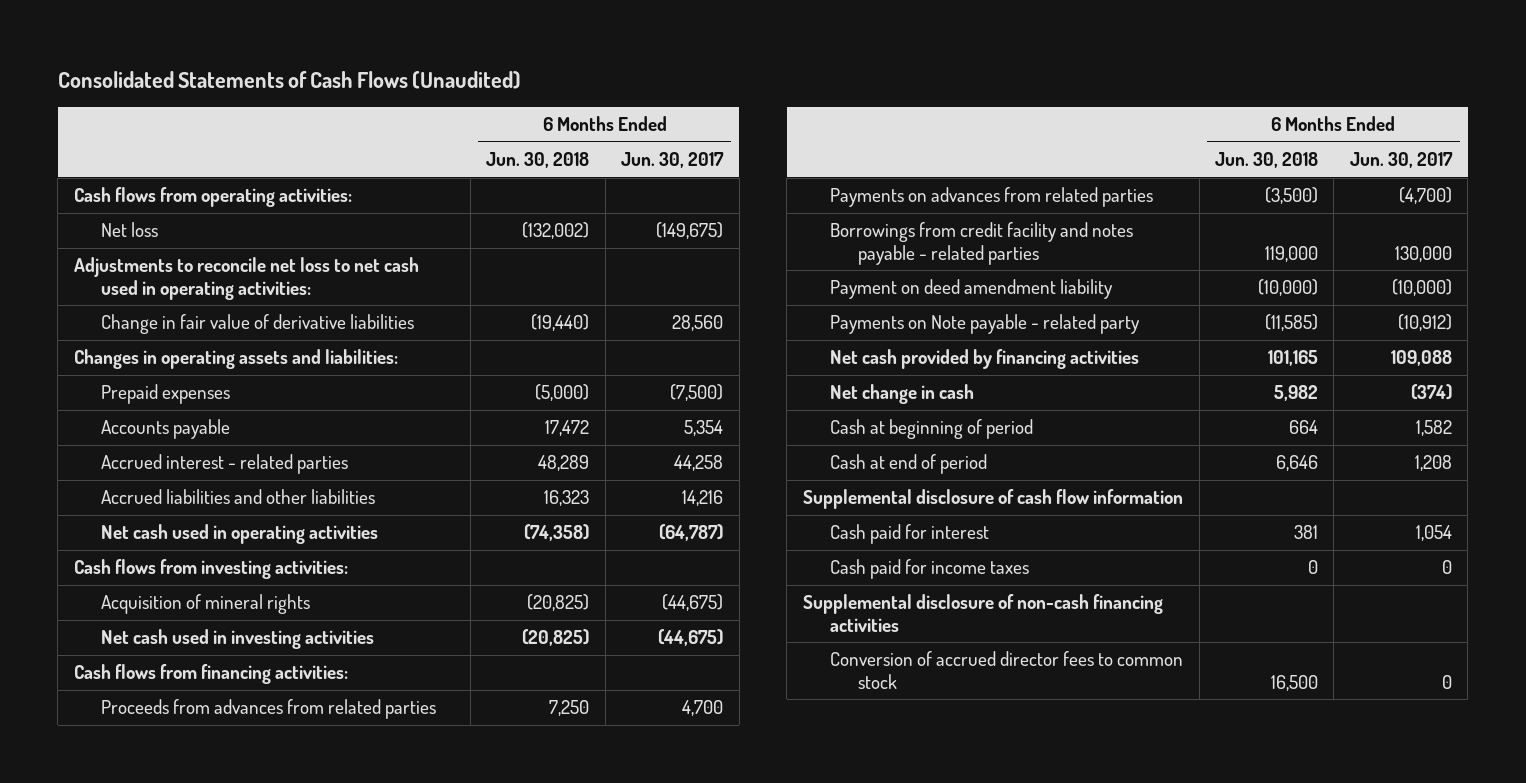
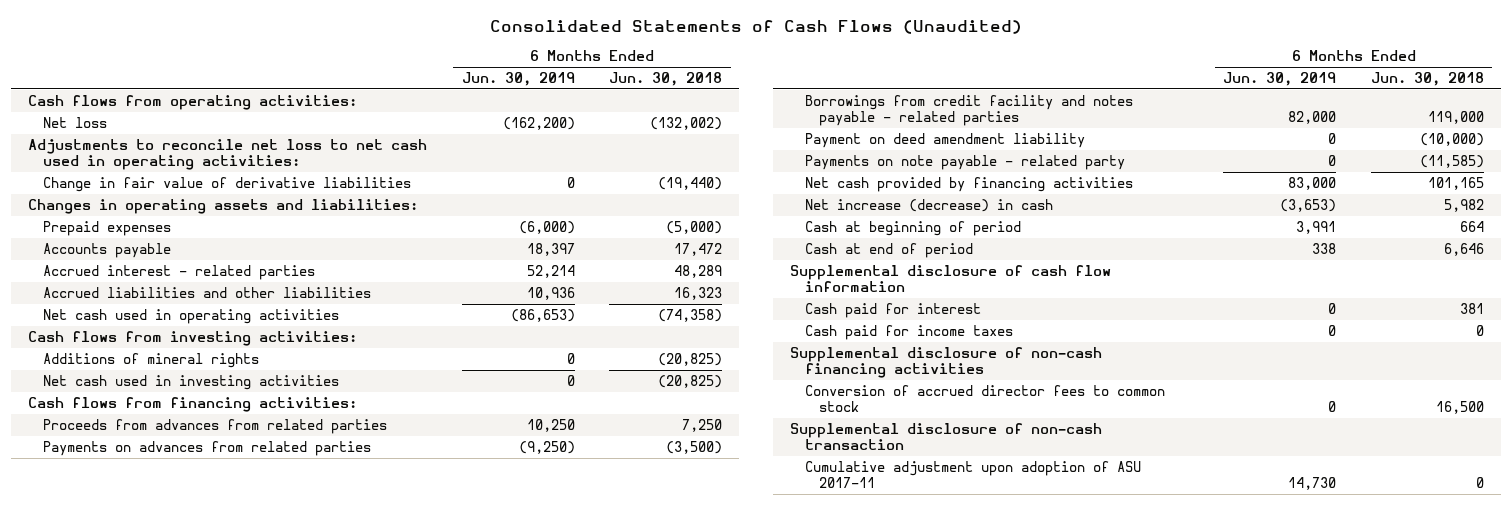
- | 6 Months Ended Jun. 30, 2018 | 6 Months Ended Jun. 30, 2017
+ | 6 Months Ended Jun. 30, 2019 | 6 Months Ended Jun. 30, 2018
- Acquisition of mineral rights | (20,825) | (44,675)
+ Additions of mineral rights | 0 | (20,825)
- Payments on Note payable - related party | (11,585) | (10,912)
+ Payments on note payable - related party | 0 | (11,585)
- Net change in cash | 5,982 | (374)
+ Net increase (decrease) in cash | (3,653) | 5,982
+ Supplemental disclosure of non-cash transaction
+ Cumulative adjustment upon adoption of ASU 2017-11 | 14,730 | 0

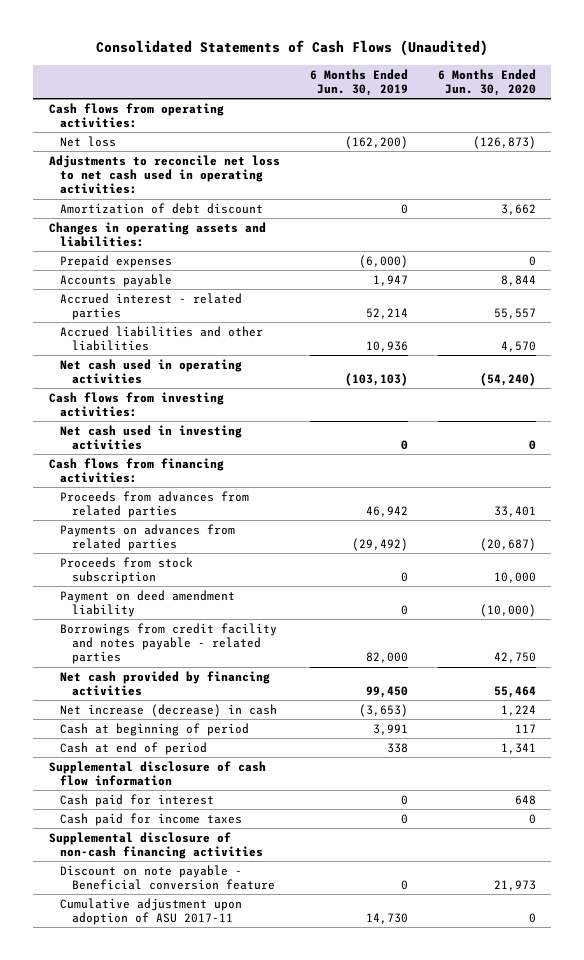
- | 6 Months Ended Jun. 30, 2019 | 6 Months Ended Jun. 30, 2018
+ | 6 Months Ended Jun. 30, 2019 | 6 Months Ended Jun. 30, 2020
- Change in fair value of derivative liabilities | 0 | (19,440)
+ Amortization of debt discount | 0 | 3,662
- Accounts payable | 18,397 | 17,472
+ Accounts payable | 1,947 | 8,844
- Net cash used in operating activities | (86,653) | (74,358)
+ Net cash used in operating activities | (103,103) | (54,240)
- Additions of mineral rights | 0 | (20,825)
- Proceeds from advances from related parties | 10,250 | 7,250
- Payments on advances from related parties | (9,250) | (3,500)
+ Proceeds from advances from related parties | 46,942 | 33,401
+ Payments on advances from related parties | (29,492) | (20,687)
+ Proceeds from stock subscription | 0 | 10,000
- Payments on note payable - related party | 0 | (11,585)
- Net cash provided by financing activities | 83,000 | 101,165
moved down: Borrowings from credit facility and notes payable - related parties | 82,000 | 42,750
+ Net cash provided by financing activities | 99,450 | 55,464
- Conversion of accrued director fees to common stock | 0 | 16,500
- Supplemental disclosure of non-cash transaction
+ Discount on note payable - Beneficial conversion feature | 0 | 21,973

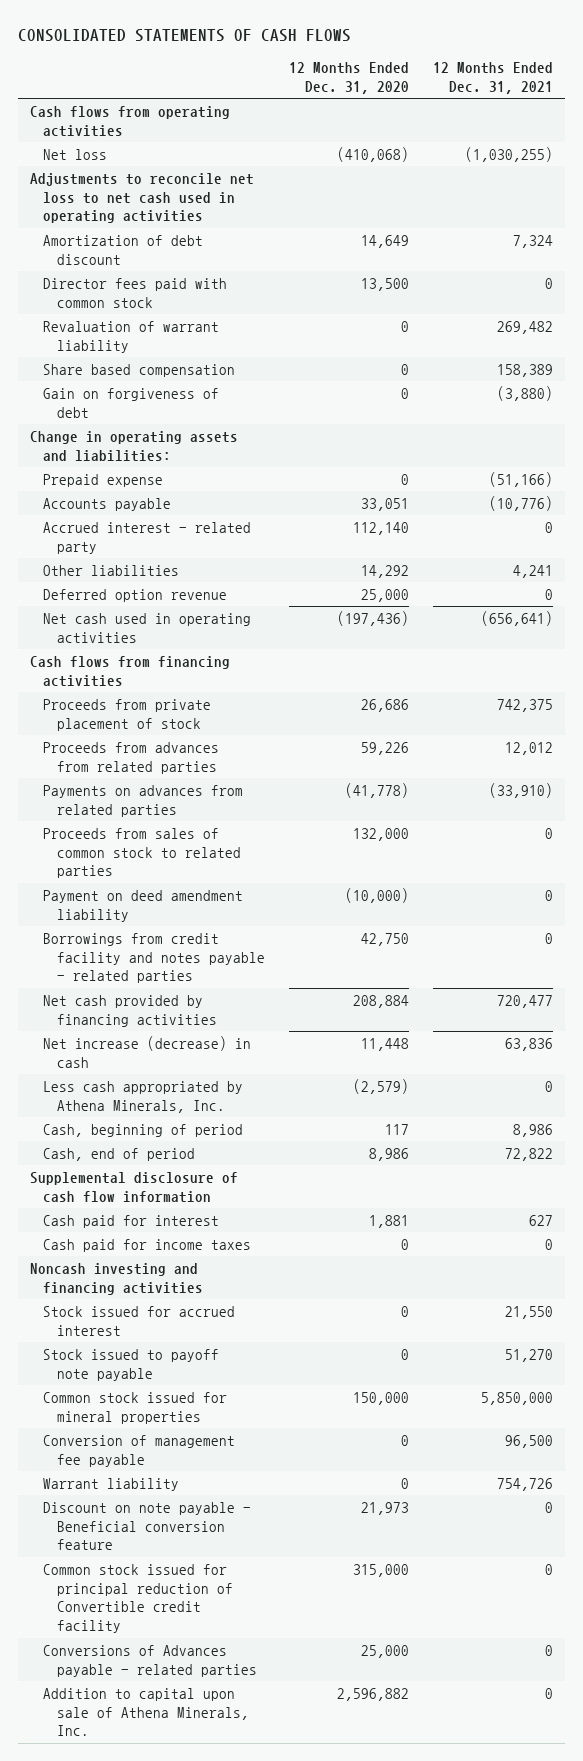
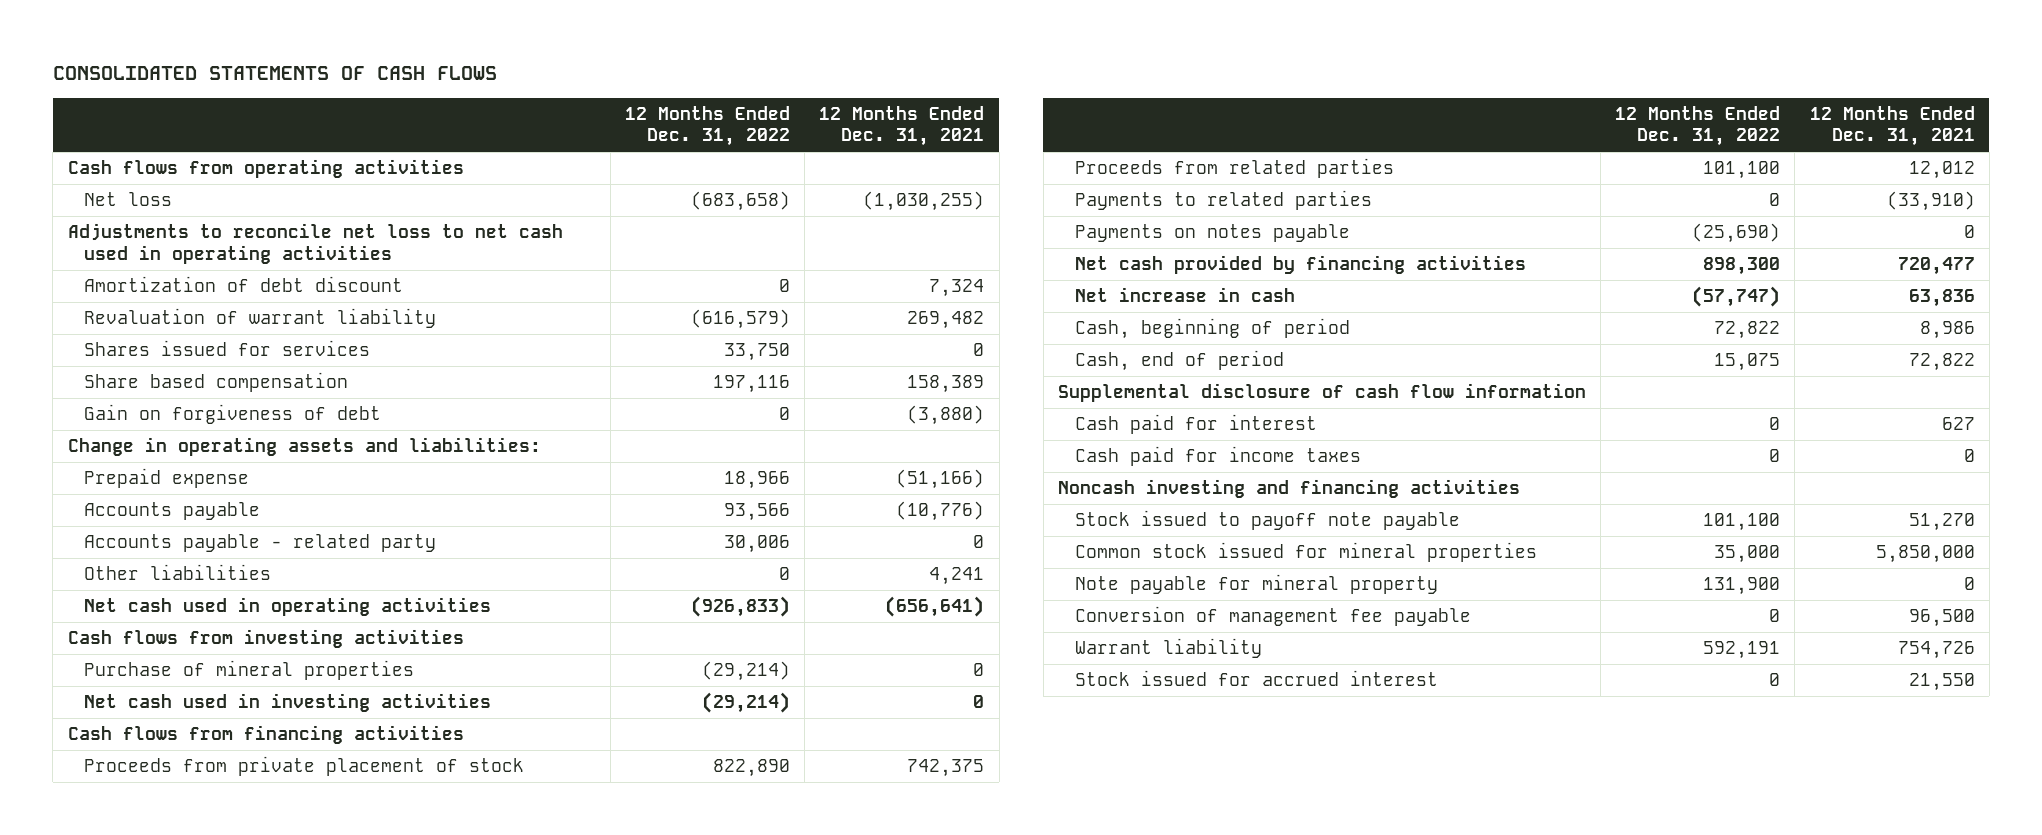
- | 12 Months Ended Dec. 31, 2020 | 12 Months Ended Dec. 31, 2021
+ | 12 Months Ended Dec. 31, 2022 | 12 Months Ended Dec. 31, 2021
- Director fees paid with common stock | 13,500 | 0
+ Shares issued for services | 33,750 | 0
- Accrued interest - related party | 112,140 | 0
+ Accounts payable - related party | 30,006 | 0
- Deferred option revenue | 25,000 | 0
+ Cash flows from investing activities
+ Purchase of mineral properties | (29,214) | 0
+ Net cash used in investing activities | (29,214) | 0
- Proceeds from advances from related parties | 59,226 | 12,012
- Payments on advances from related parties | (41,778) | (33,910)
- Proceeds from sales of common stock to related parties | 132,000 | 0
- Payment on deed amendment liability | (10,000) | 0
- Borrowings from credit facility and notes payable - related parties | 42,750 | 0
+ Proceeds from related parties | 101,100 | 12,012
+ Payments to related parties | 0 | (33,910)
+ Payments on notes payable | (25,690) | 0
- Net increase (decrease) in cash | 11,448 | 63,836
- Less cash appropriated by Athena Minerals, Inc. | (2,579) | 0
+ Net increase in cash | (57,747) | 63,836
+ Note payable for mineral property | 131,900 | 0
- Discount on note payable - Beneficial conversion feature | 21,973 | 0
- Common stock issued for principal reduction of Convertible credit facility | 315,000 | 0
- Conversions of Advances payable - related parties | 25,000 | 0
- Addition to capital upon sale of Athena Minerals, Inc. | 2,596,882 | 0
moved down: Stock issued for accrued interest | 0 | 21,550

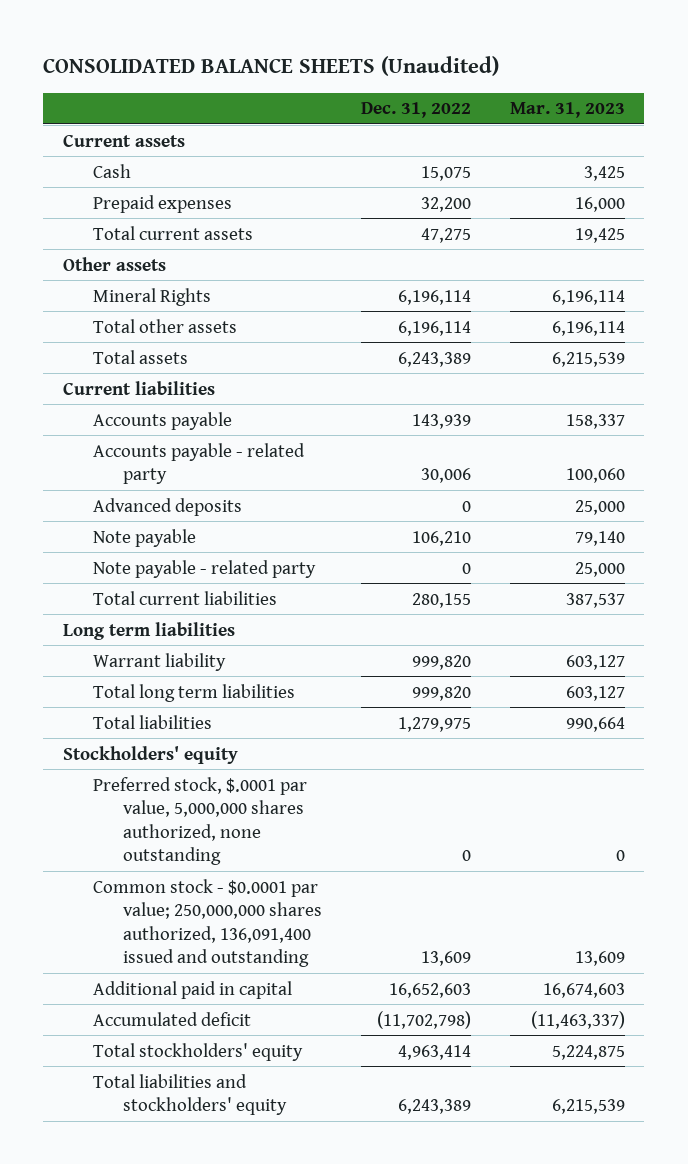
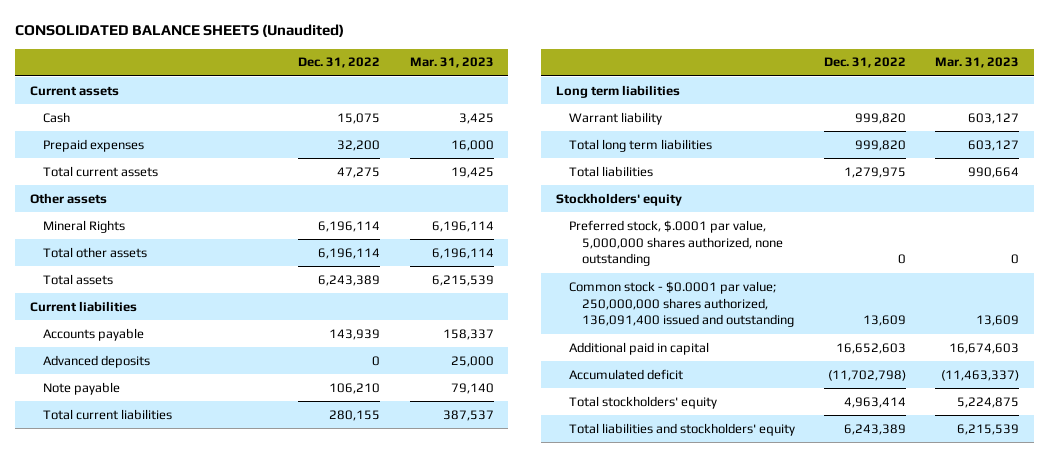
- Accounts payable - related party | 30,006 | 100,060
- Note payable - related party | 0 | 25,000

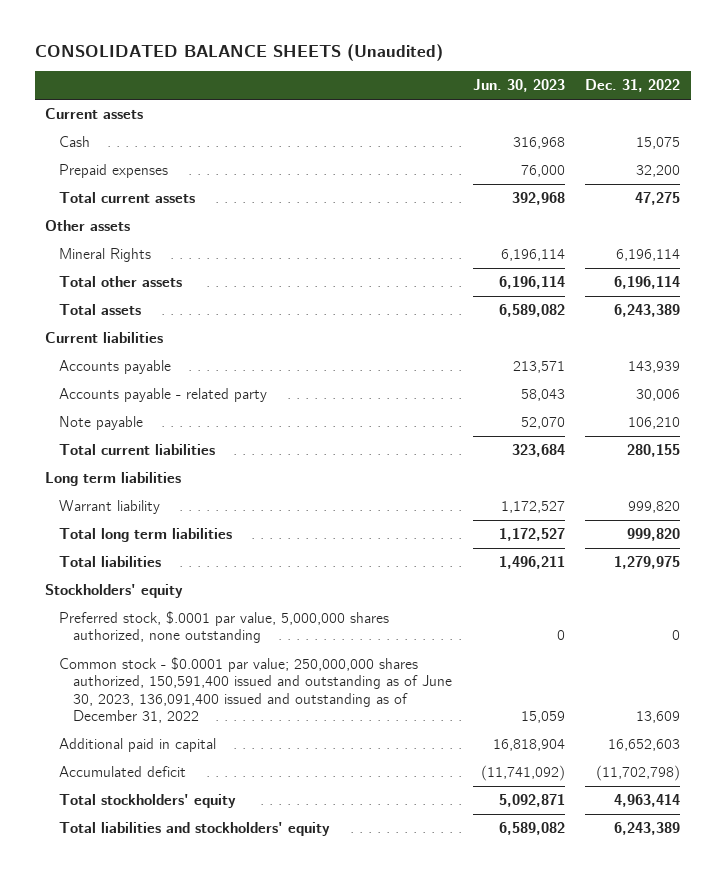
- | Dec. 31, 2022 | Mar. 31, 2023
+ | Jun. 30, 2023 | Dec. 31, 2022
- Advanced deposits | 0 | 25,000
+ Accounts payable - related party | 58,043 | 30,006
- Common stock - $0.0001 par value; 250,000,000 shares authorized, 136,091,400 issued and outstanding | 13,609 | 13,609
+ Common stock - $0.0001 par value; 250,000,000 shares authorized, 150,591,400 issued and outstanding as of June 30, 2023, 136,091,400 issued and outstanding as of December 31, 2022 | 15,059 | 13,609

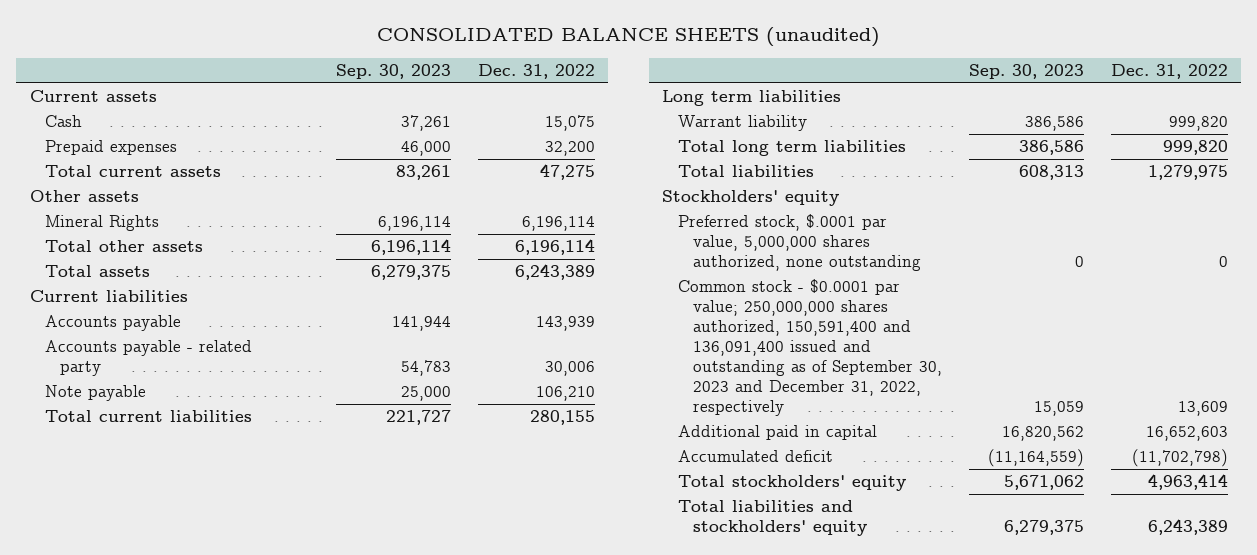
- CONSOLIDATED BALANCE SHEETS (Unaudited)
+ CONSOLIDATED BALANCE SHEETS (unaudited)
- | Jun. 30, 2023 | Dec. 31, 2022
+ | Sep. 30, 2023 | Dec. 31, 2022
- Common stock - $0.0001 par value; 250,000,000 shares authorized, 150,591,400 issued and outstanding as of June 30, 2023, 136,091,400 issued and outstanding as of December 31, 2022 | 15,059 | 13,609
+ Common stock - $0.0001 par value; 250,000,000 shares authorized, 150,591,400 and 136,091,400 issued and outstanding as of September 30, 2023 and December 31, 2022, respectively | 15,059 | 13,609

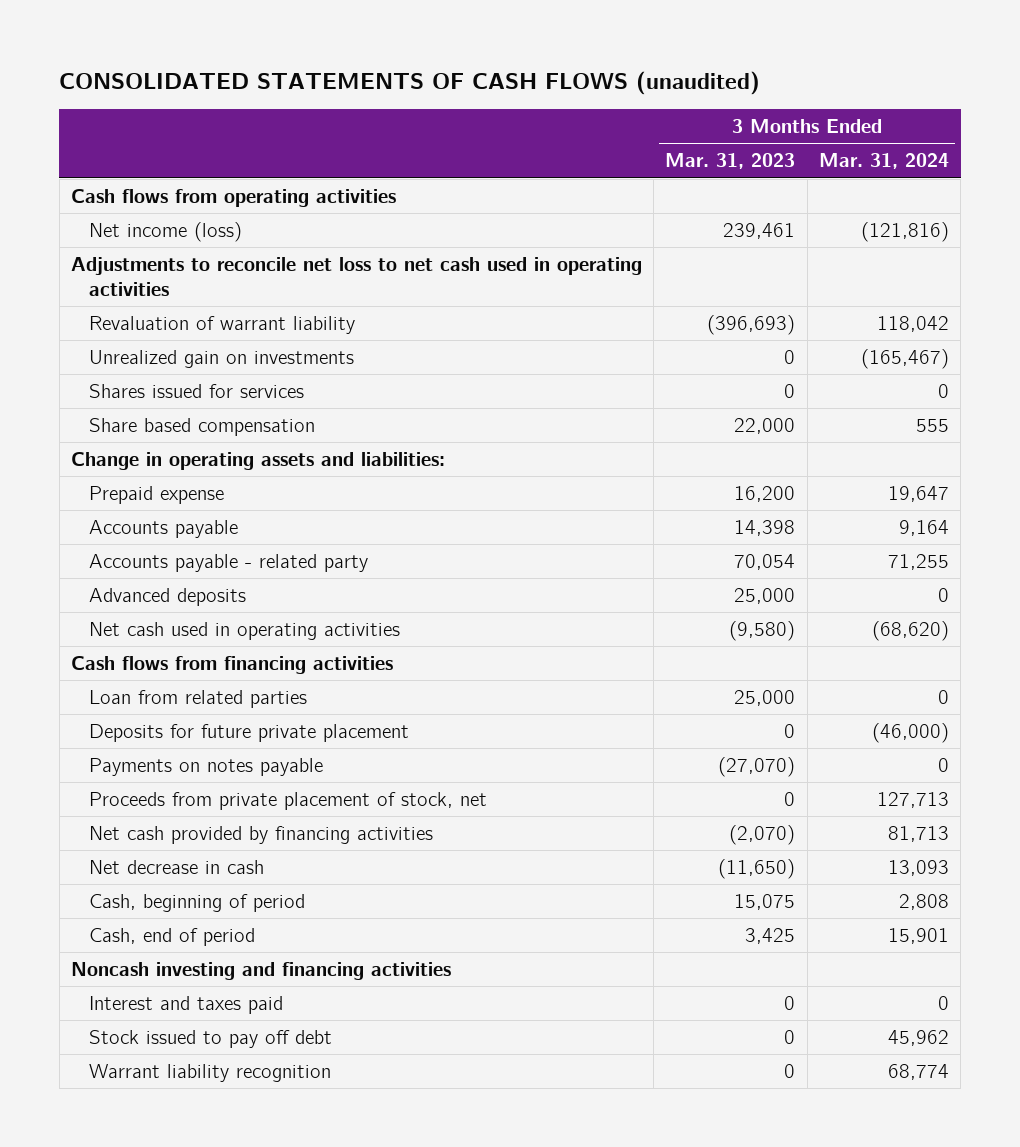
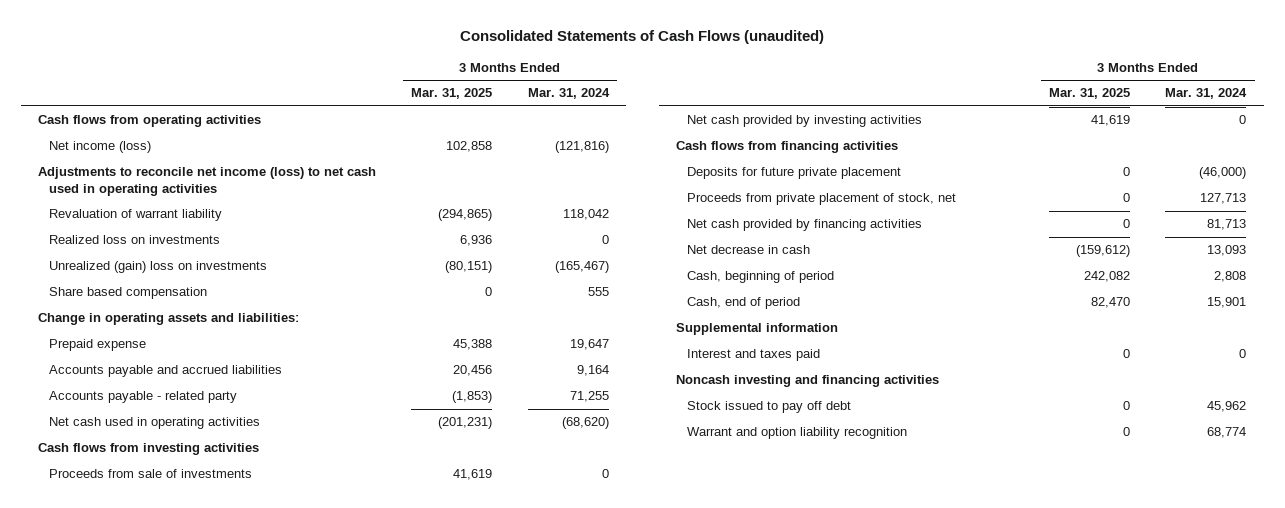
- CONSOLIDATED STATEMENTS OF CASH FLOWS (unaudited)
+ Consolidated Statements of Cash Flows (unaudited)
- | 3 Months Ended Mar. 31, 2023 | 3 Months Ended Mar. 31, 2024
+ | 3 Months Ended Mar. 31, 2025 | 3 Months Ended Mar. 31, 2024
- Adjustments to reconcile net loss to net cash used in operating activities
+ Adjustments to reconcile net income (loss) to net cash used in operating activities
- Unrealized gain on investments | 0 | (165,467)
- Shares issued for services | 0 | 0
+ Realized loss on investments | 6,936 | 0
+ Unrealized (gain) loss on investments | (80,151) | (165,467)
- Accounts payable | 14,398 | 9,164
+ Accounts payable and accrued liabilities | 20,456 | 9,164
- Advanced deposits | 25,000 | 0
+ Cash flows from investing activities
+ Proceeds from sale of investments | 41,619 | 0
+ Net cash provided by investing activities | 41,619 | 0
- Loan from related parties | 25,000 | 0
- Payments on notes payable | (27,070) | 0
+ Supplemental information
moved down: Noncash investing and financing activities
- Warrant liability recognition | 0 | 68,774
+ Warrant and option liability recognition | 0 | 68,774

